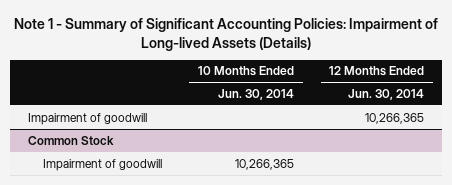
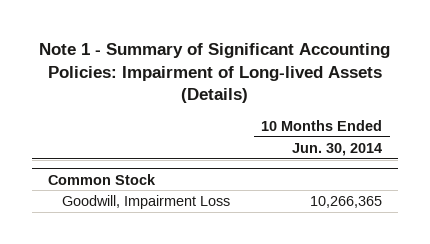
- | 10 Months Ended Jun. 30, 2014 | 12 Months Ended Jun. 30, 2014
+ | 10 Months Ended Jun. 30, 2014
- Impairment of goodwill | | 10,266,365
@ Common Stock
- Impairment of goodwill | 10,266,365 |
+ Goodwill, Impairment Loss | 10,266,365

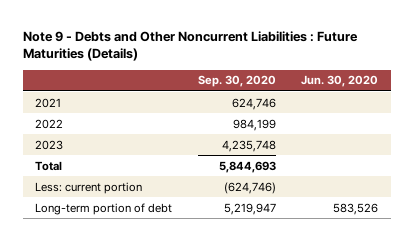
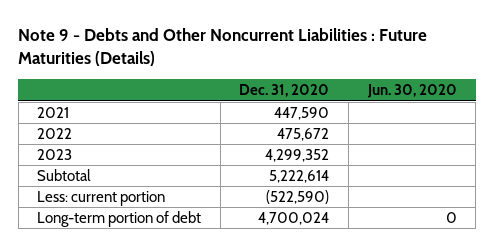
- | Sep. 30, 2020 | Jun. 30, 2020
+ | Dec. 31, 2020 | Jun. 30, 2020
- Total | 5,844,693 |
+ Subtotal | 5,222,614 |
- Long-term portion of debt | 5,219,947 | 583,526
+ Long-term portion of debt | 4,700,024 | 0

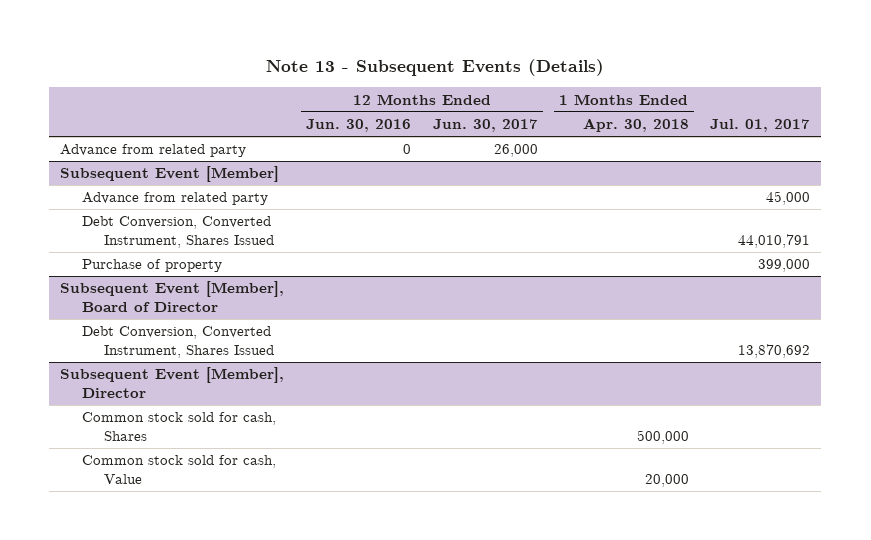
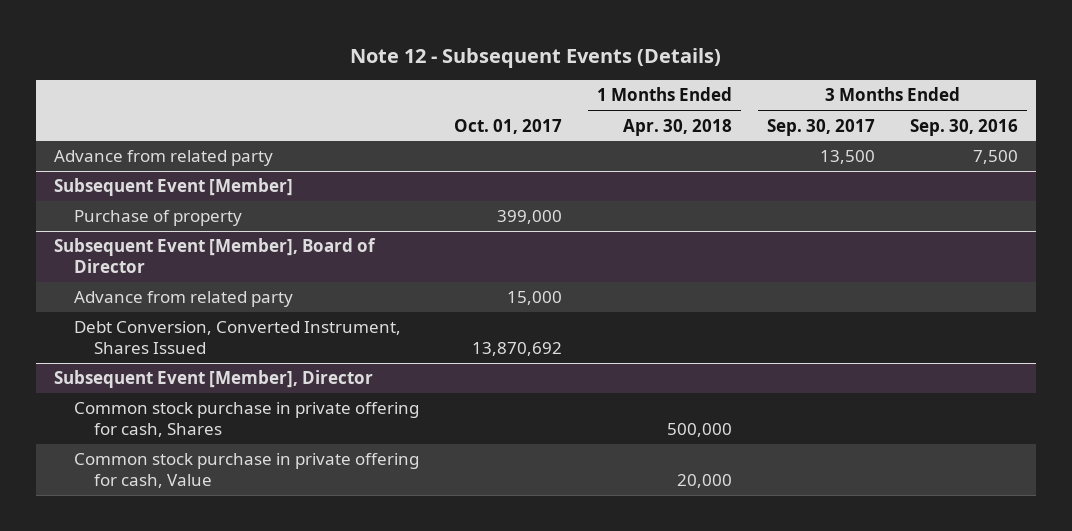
- Note 13 - Subsequent Events (Details)
+ Note 12 - Subsequent Events (Details)
- | 12 Months Ended Jun. 30, 2016 | 12 Months Ended Jun. 30, 2017 | 1 Months Ended Apr. 30, 2018 | Jul. 01, 2017
+ | Oct. 01, 2017 | 1 Months Ended Apr. 30, 2018 | 3 Months Ended Sep. 30, 2017 | 3 Months Ended Sep. 30, 2016
@ Subsequent Event [Member]
- Advance from related party | | | | 45,000
- Debt Conversion, Converted Instrument, Shares Issued | | | | 44,010,791
@ Subsequent Event [Member], Board of Director
+ Advance from related party | 15,000 | | |
@ Subsequent Event [Member], Director
- Common stock sold for cash, Shares | | | 500,000 |
- Common stock sold for cash, Value | | | 20,000 |
+ Common stock purchase in private offering for cash, Shares | | 500,000 | |
+ Common stock purchase in private offering for cash, Value | | 20,000 | |

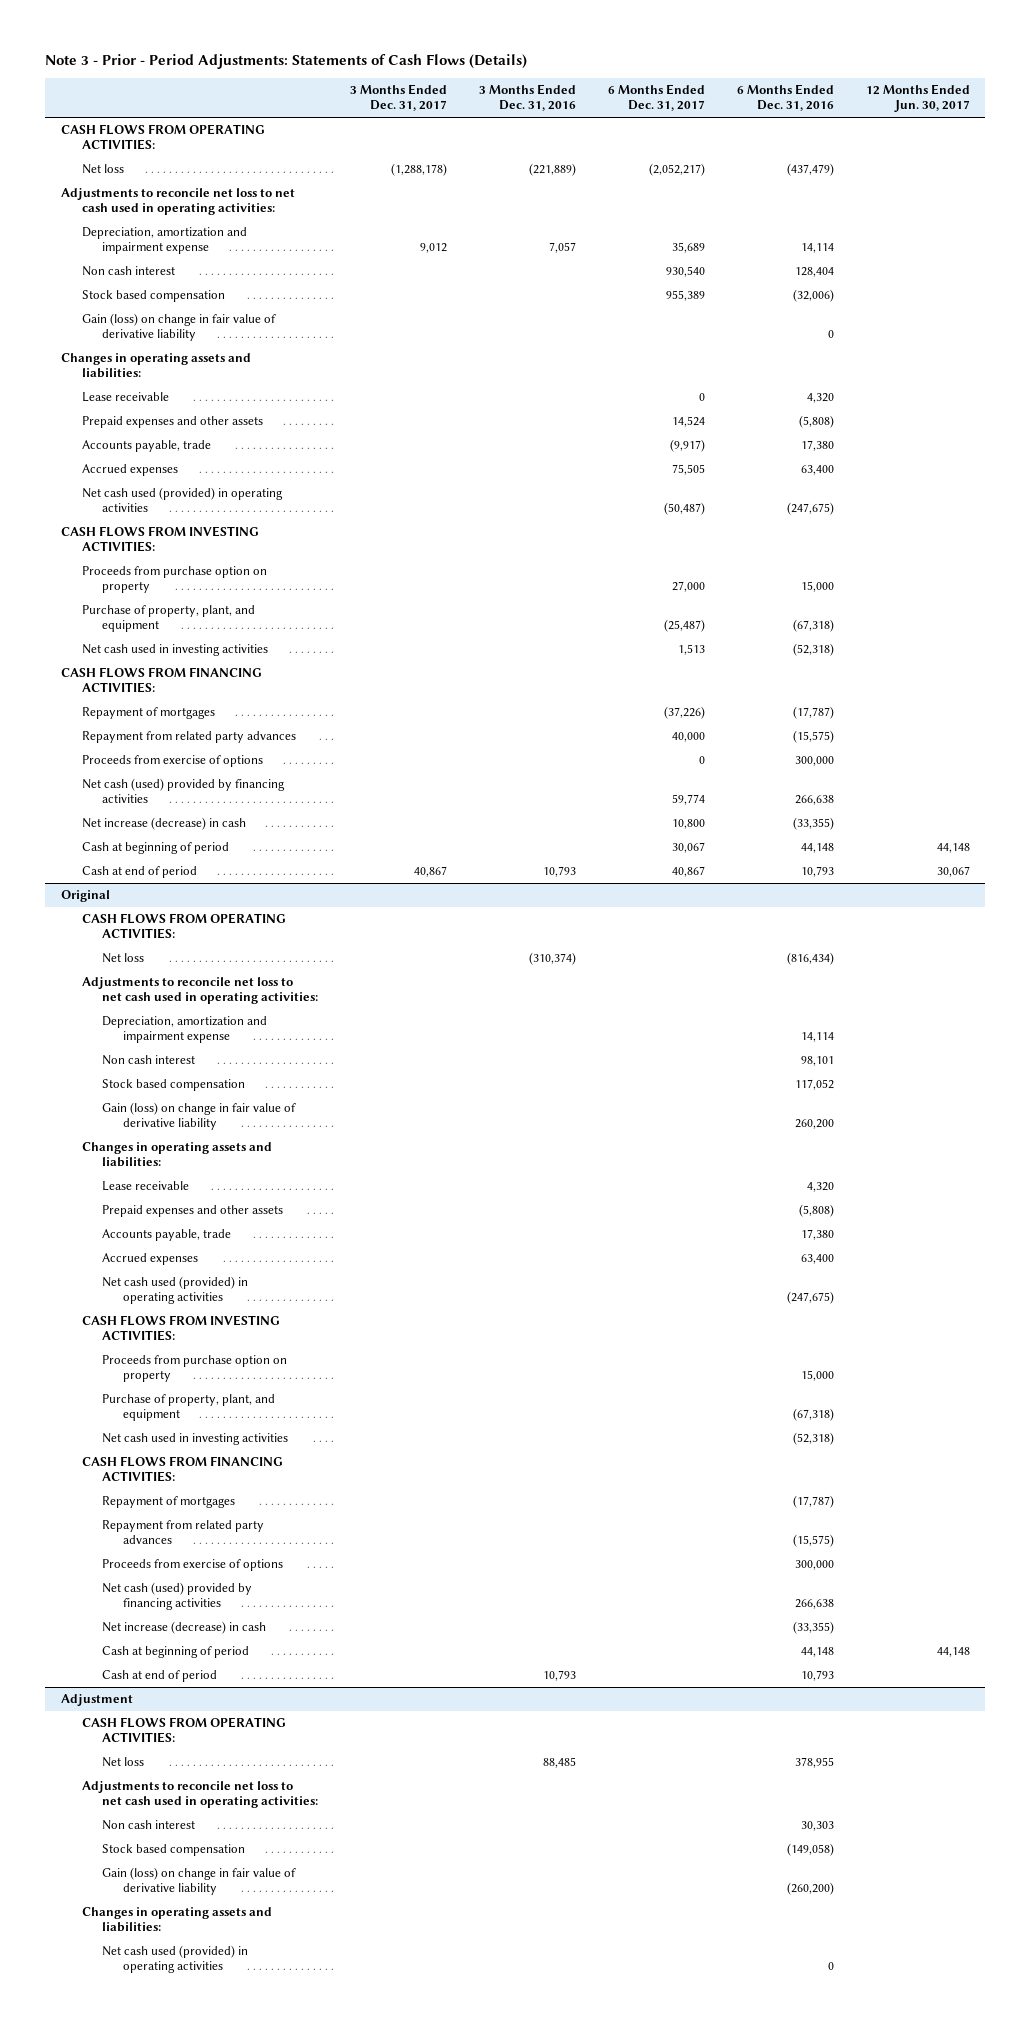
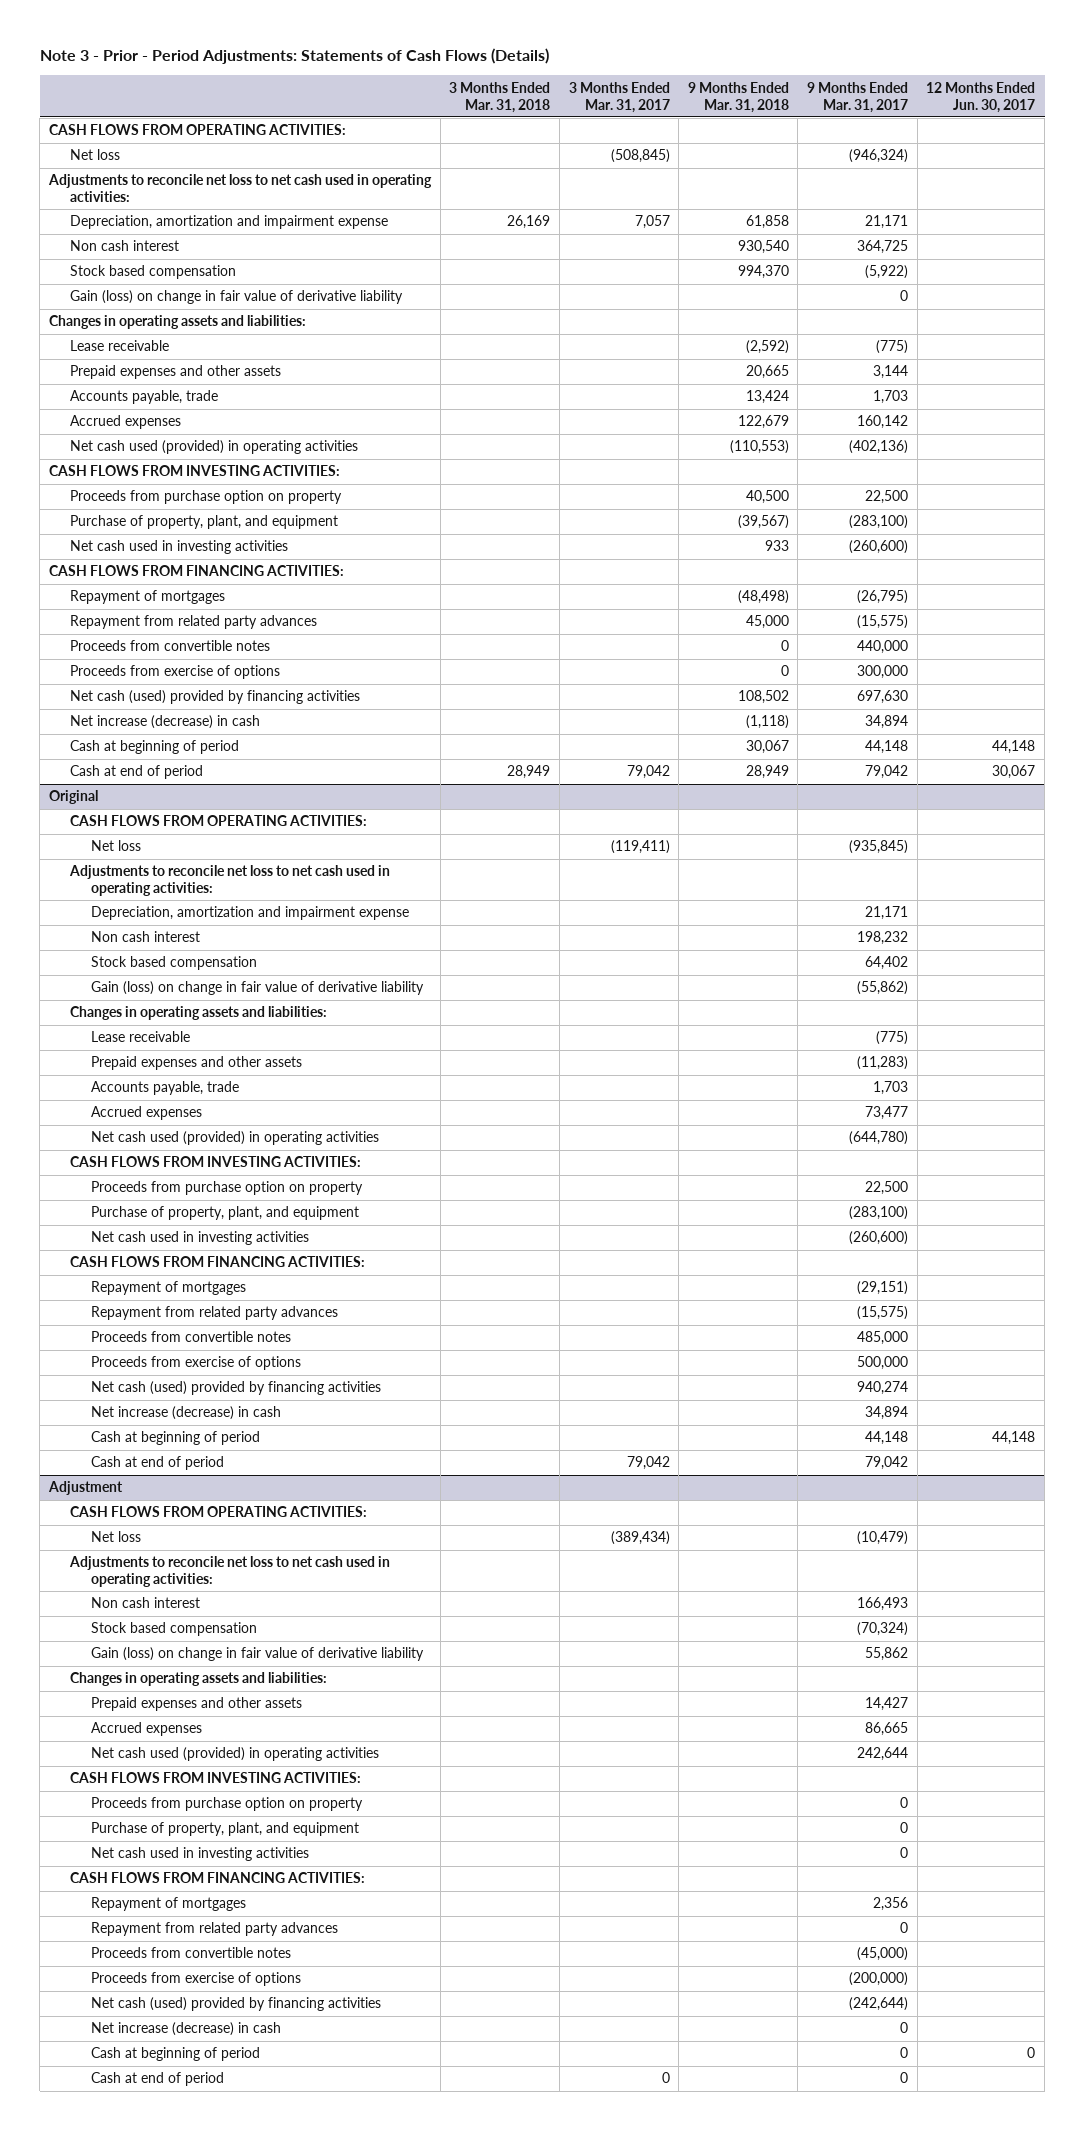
- | 3 Months Ended Dec. 31, 2017 | 3 Months Ended Dec. 31, 2016 | 6 Months Ended Dec. 31, 2017 | 6 Months Ended Dec. 31, 2016 | 12 Months Ended Jun. 30, 2017
+ | 3 Months Ended Mar. 31, 2018 | 3 Months Ended Mar. 31, 2017 | 9 Months Ended Mar. 31, 2018 | 9 Months Ended Mar. 31, 2017 | 12 Months Ended Jun. 30, 2017
+ Proceeds from convertible notes | | | 0 | 440,000 |
@ Original
+ Proceeds from convertible notes | | | | 485,000 |
@ Adjustment
+ Prepaid expenses and other assets | | | | 14,427 |
+ Accrued expenses | | | | 86,665 |
+ CASH FLOWS FROM INVESTING ACTIVITIES:
+ Proceeds from purchase option on property | | | | 0 |
+ Purchase of property, plant, and equipment | | | | 0 |
+ Net cash used in investing activities | | | | 0 |
+ CASH FLOWS FROM FINANCING ACTIVITIES:
+ Repayment of mortgages | | | | 2,356 |
+ Repayment from related party advances | | | | 0 |
+ Proceeds from convertible notes | | | | (45,000) |
+ Proceeds from exercise of options | | | | (200,000) |
+ Net cash (used) provided by financing activities | | | | (242,644) |
+ Net increase (decrease) in cash | | | | 0 |
+ Cash at beginning of period | | | | 0 | 0
+ Cash at end of period | | 0 | | 0 |

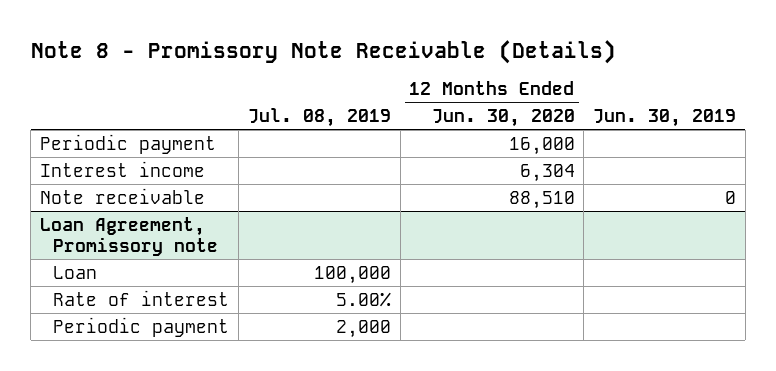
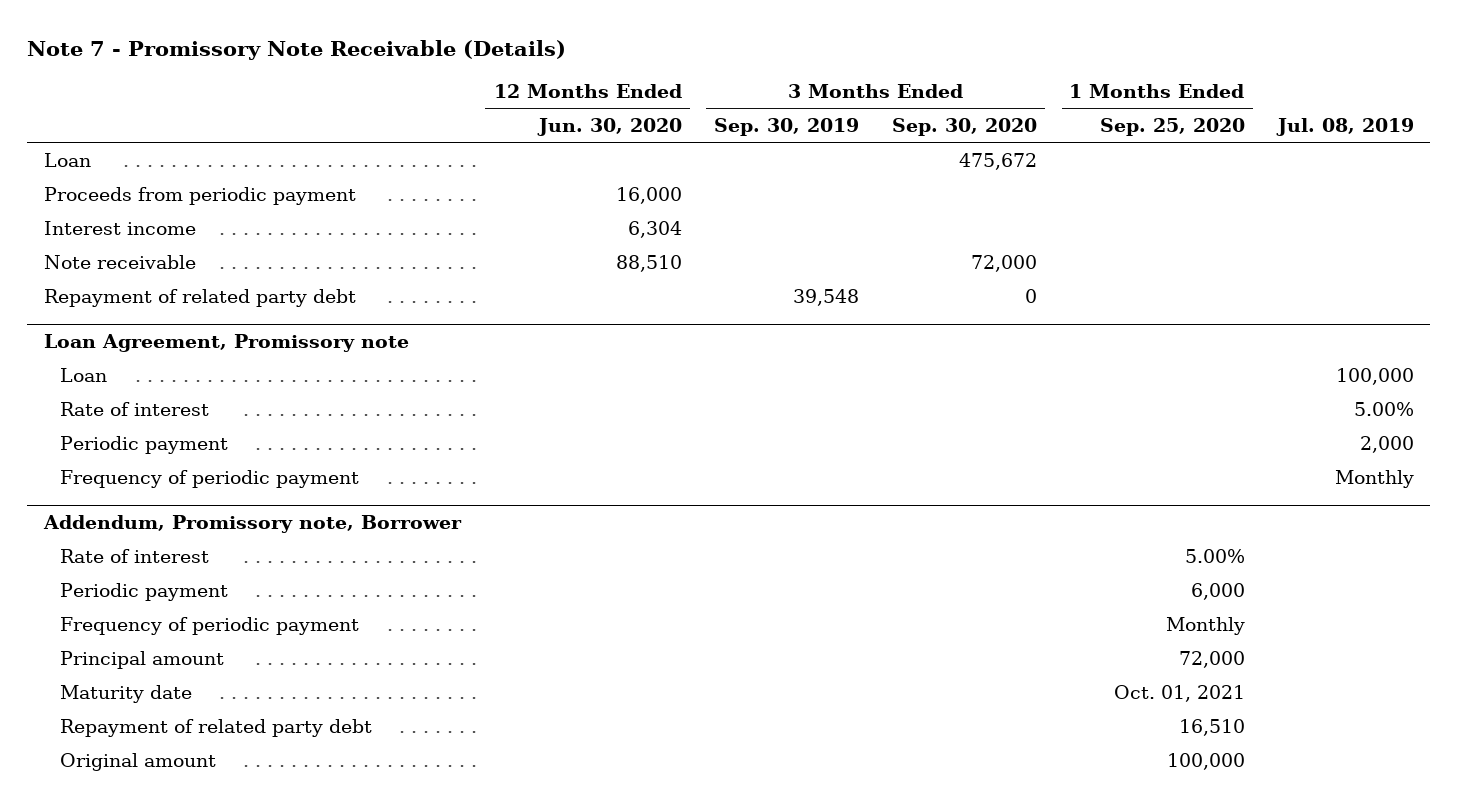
- Note 8 - Promissory Note Receivable (Details)
+ Note 7 - Promissory Note Receivable (Details)
- | Jul. 08, 2019 | 12 Months Ended Jun. 30, 2020 | Jun. 30, 2019
+ | 12 Months Ended Jun. 30, 2020 | 3 Months Ended Sep. 30, 2019 | 3 Months Ended Sep. 30, 2020 | 1 Months Ended Sep. 25, 2020 | Jul. 08, 2019
- Periodic payment | | 16,000 |
+ Loan | | | 475,672 | |
+ Proceeds from periodic payment | 16,000 | | | |
+ Repayment of related party debt | | 39,548 | 0 | |
@ Loan Agreement, Promissory note
+ Frequency of periodic payment | | | | | Monthly
+ Addendum, Promissory note, Borrower
+ Rate of interest | | | | 5.00% |
+ Periodic payment | | | | 6,000 |
+ Frequency of periodic payment | | | | Monthly |
+ Principal amount | | | | 72,000 |
+ Maturity date | | | | Oct. 01, 2021 |
+ Repayment of related party debt | | | | 16,510 |
+ Original amount | | | | 100,000 |

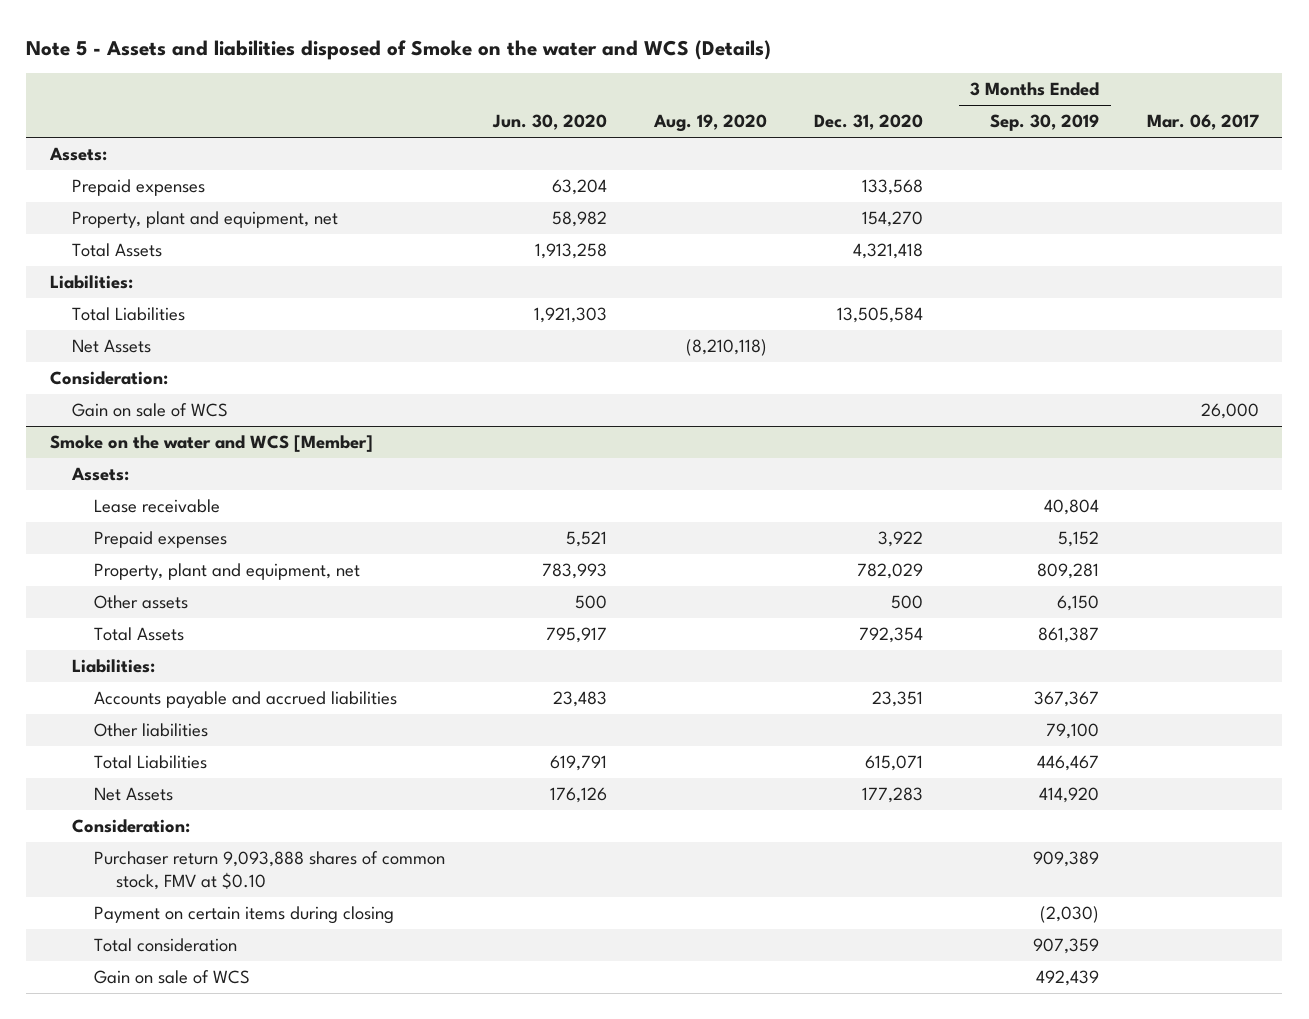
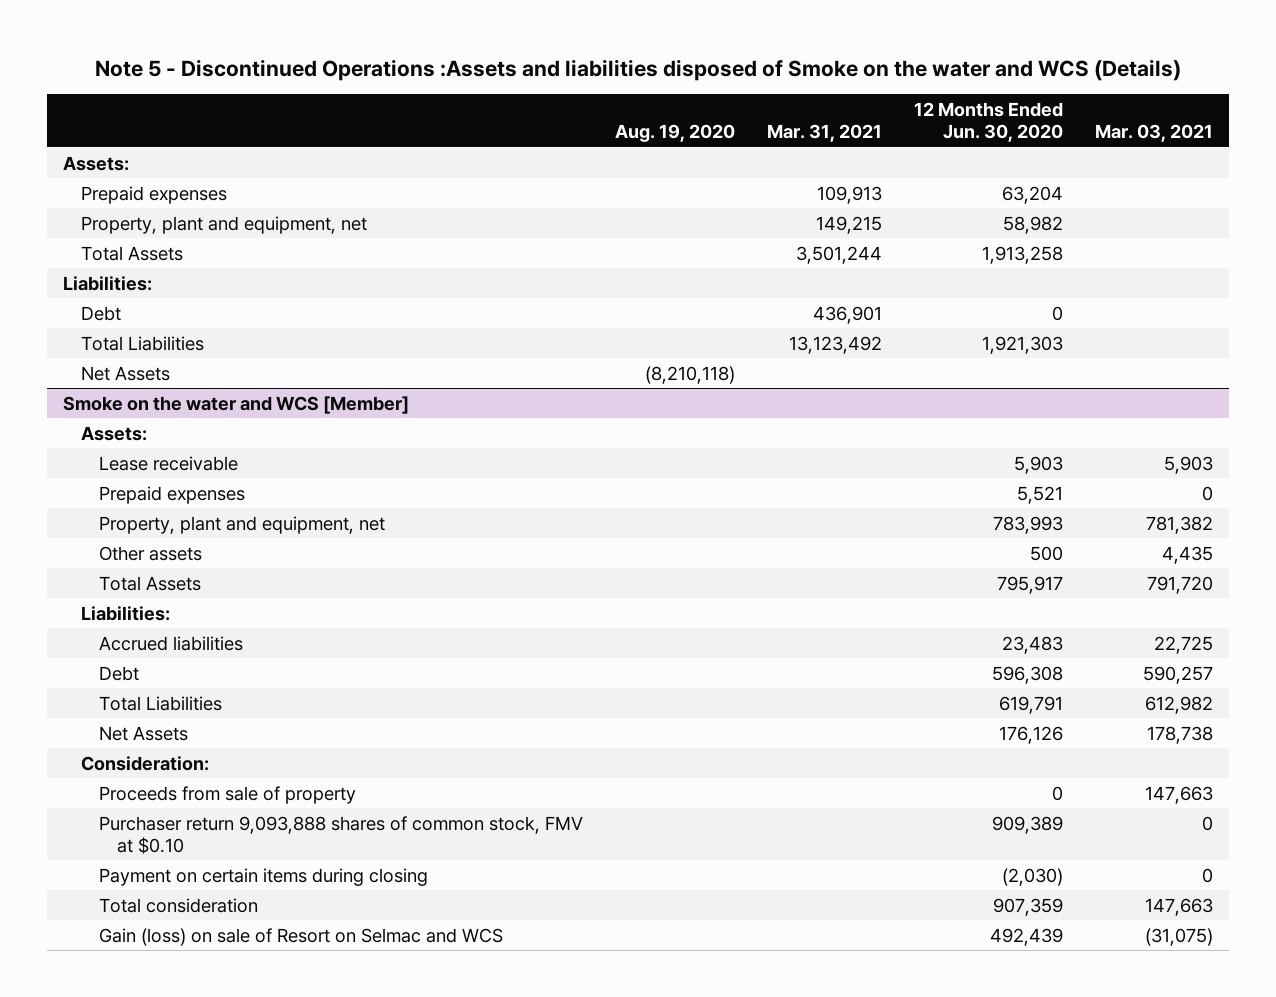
- Note 5 - Assets and liabilities disposed of Smoke on the water and WCS (Details)
+ Note 5 - Discontinued Operations :Assets and liabilities disposed of Smoke on the water and WCS (Details)
- | Jun. 30, 2020 | Aug. 19, 2020 | Dec. 31, 2020 | 3 Months Ended Sep. 30, 2019 | Mar. 06, 2017
+ | Aug. 19, 2020 | Mar. 31, 2021 | 12 Months Ended Jun. 30, 2020 | Mar. 03, 2021
+ Debt | | 436,901 | 0 |
- Consideration:
- Gain on sale of WCS | | | | | 26,000
@ Smoke on the water and WCS [Member]
- Accounts payable and accrued liabilities | 23,483 | | 23,351 | 367,367 |
- Other liabilities | | | | 79,100 |
+ Accrued liabilities | | | 23,483 | 22,725
+ Debt | | | 596,308 | 590,257
+ Proceeds from sale of property | | | 0 | 147,663
- Gain on sale of WCS | | | | 492,439 |
+ Gain (loss) on sale of Resort on Selmac and WCS | | | 492,439 | (31,075)

